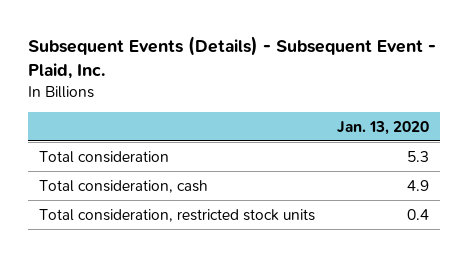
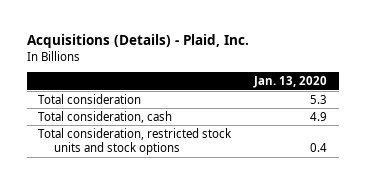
- Subsequent Events (Details) - Subsequent Event - Plaid, Inc.
+ Acquisitions (Details) - Plaid, Inc.
- Total consideration, restricted stock units | 0.4
+ Total consideration, restricted stock units and stock options | 0.4

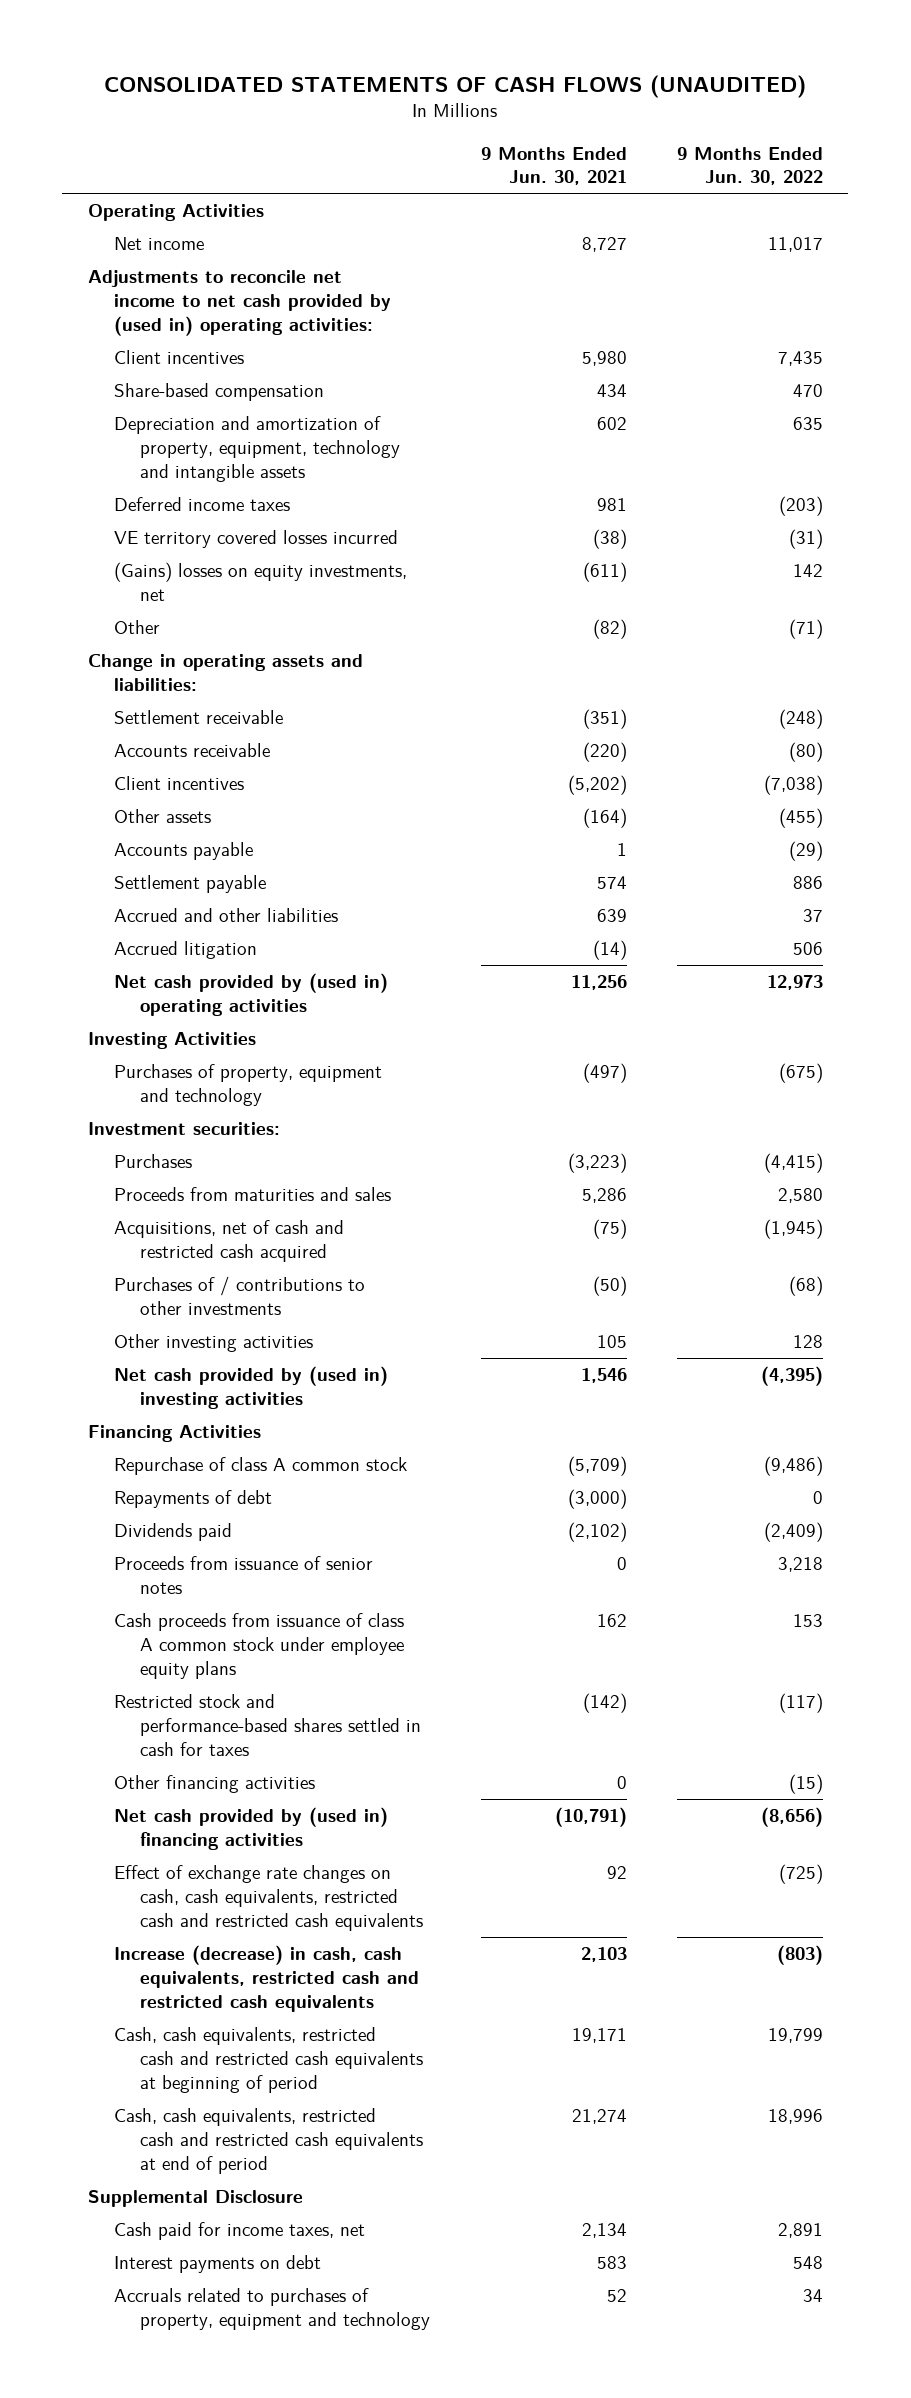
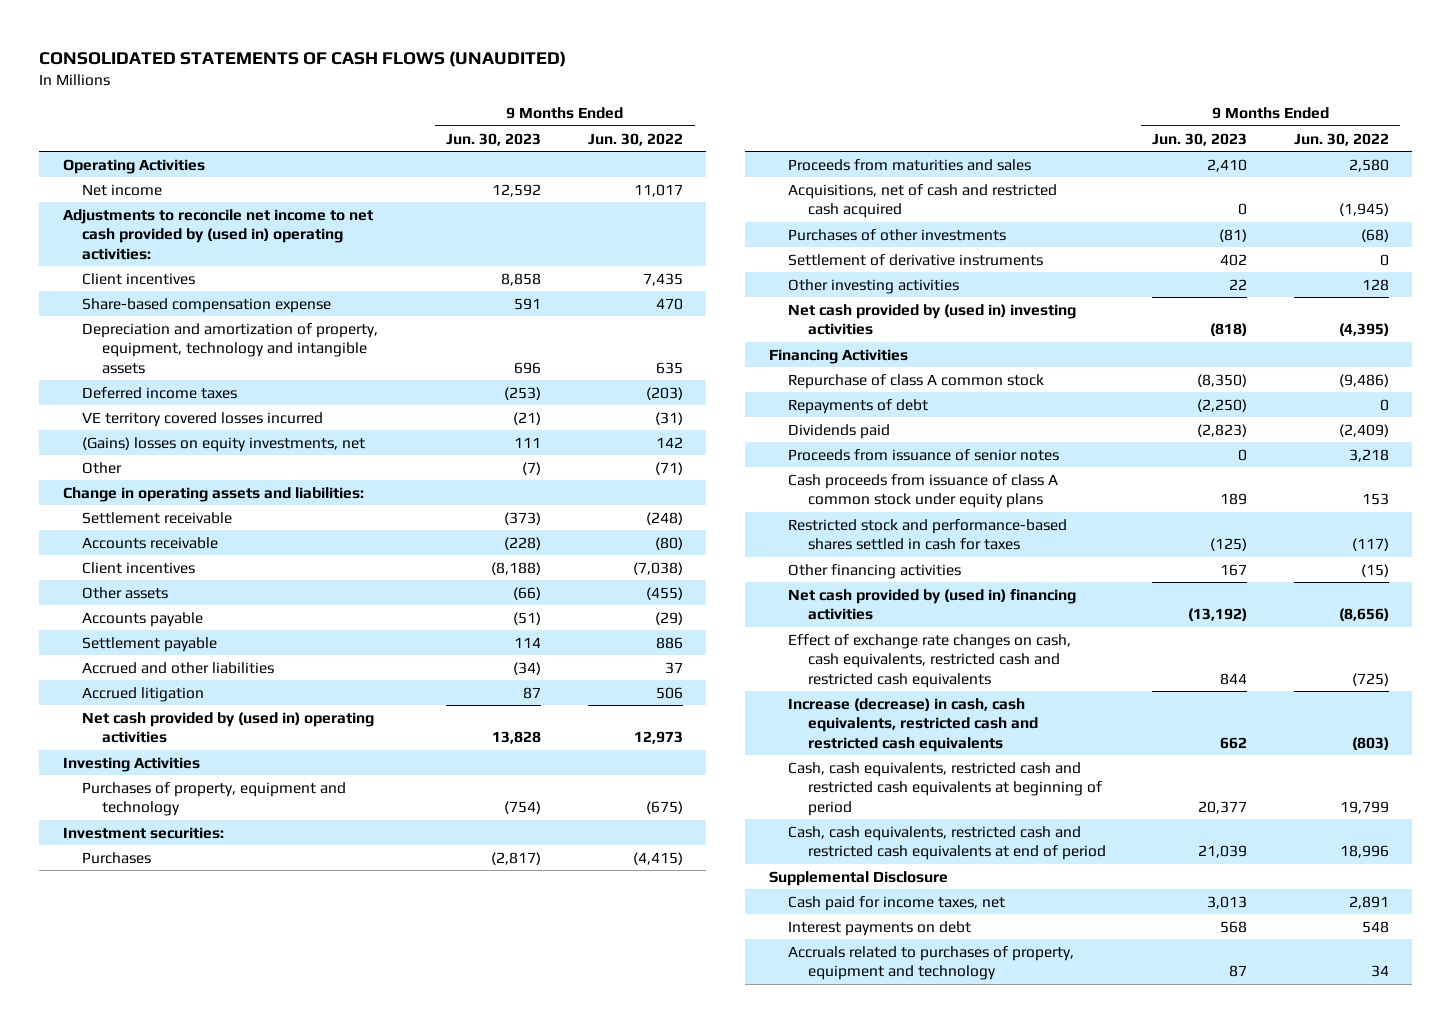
- | 9 Months Ended Jun. 30, 2021 | 9 Months Ended Jun. 30, 2022
+ | 9 Months Ended Jun. 30, 2023 | 9 Months Ended Jun. 30, 2022
- Share-based compensation | 434 | 470
+ Share-based compensation expense | 591 | 470
- Purchases of / contributions to other investments | (50) | (68)
+ Purchases of other investments | (81) | (68)
+ Settlement of derivative instruments | 402 | 0
- Cash proceeds from issuance of class A common stock under employee equity plans | 162 | 153
+ Cash proceeds from issuance of class A common stock under equity plans | 189 | 153

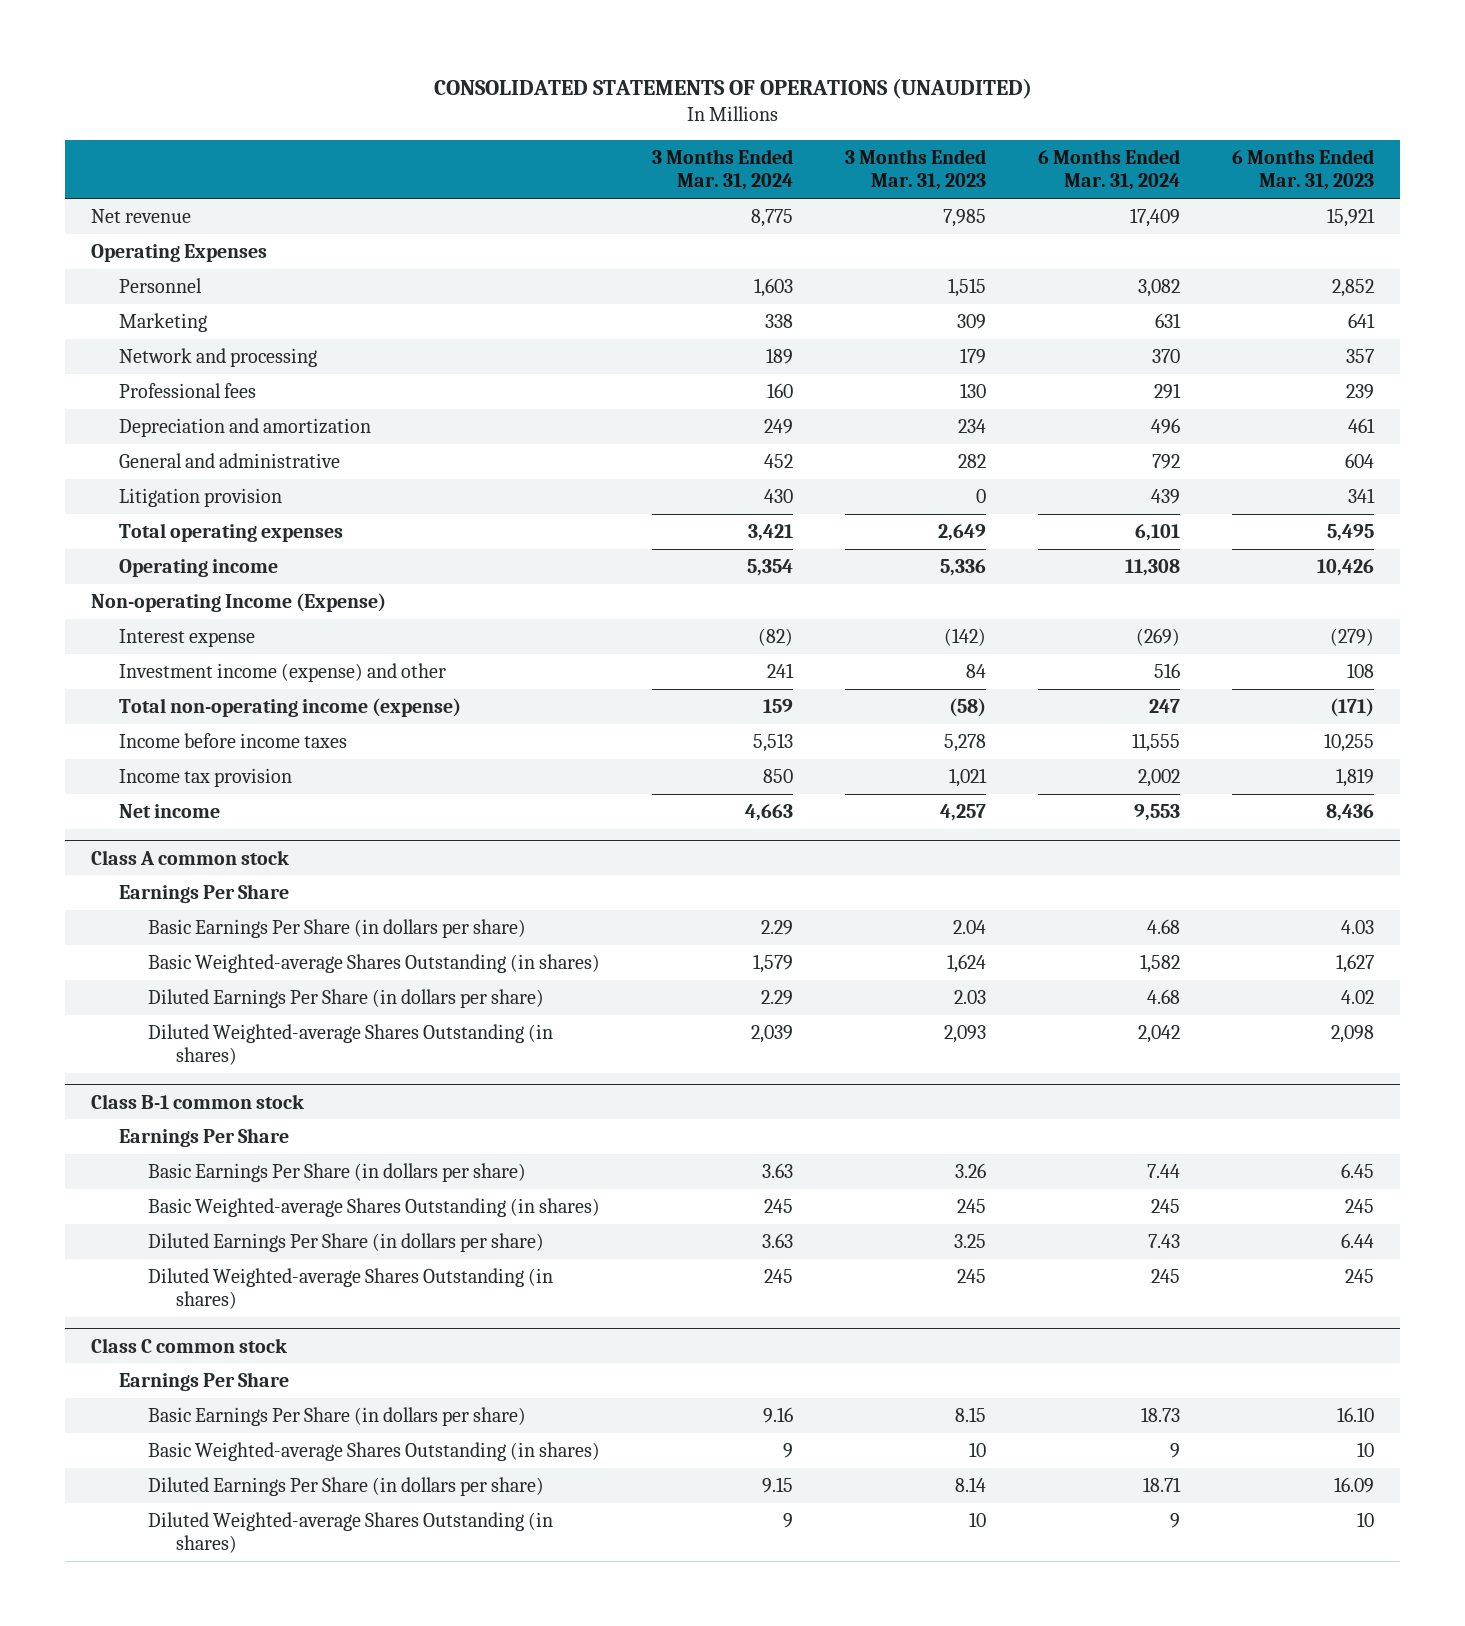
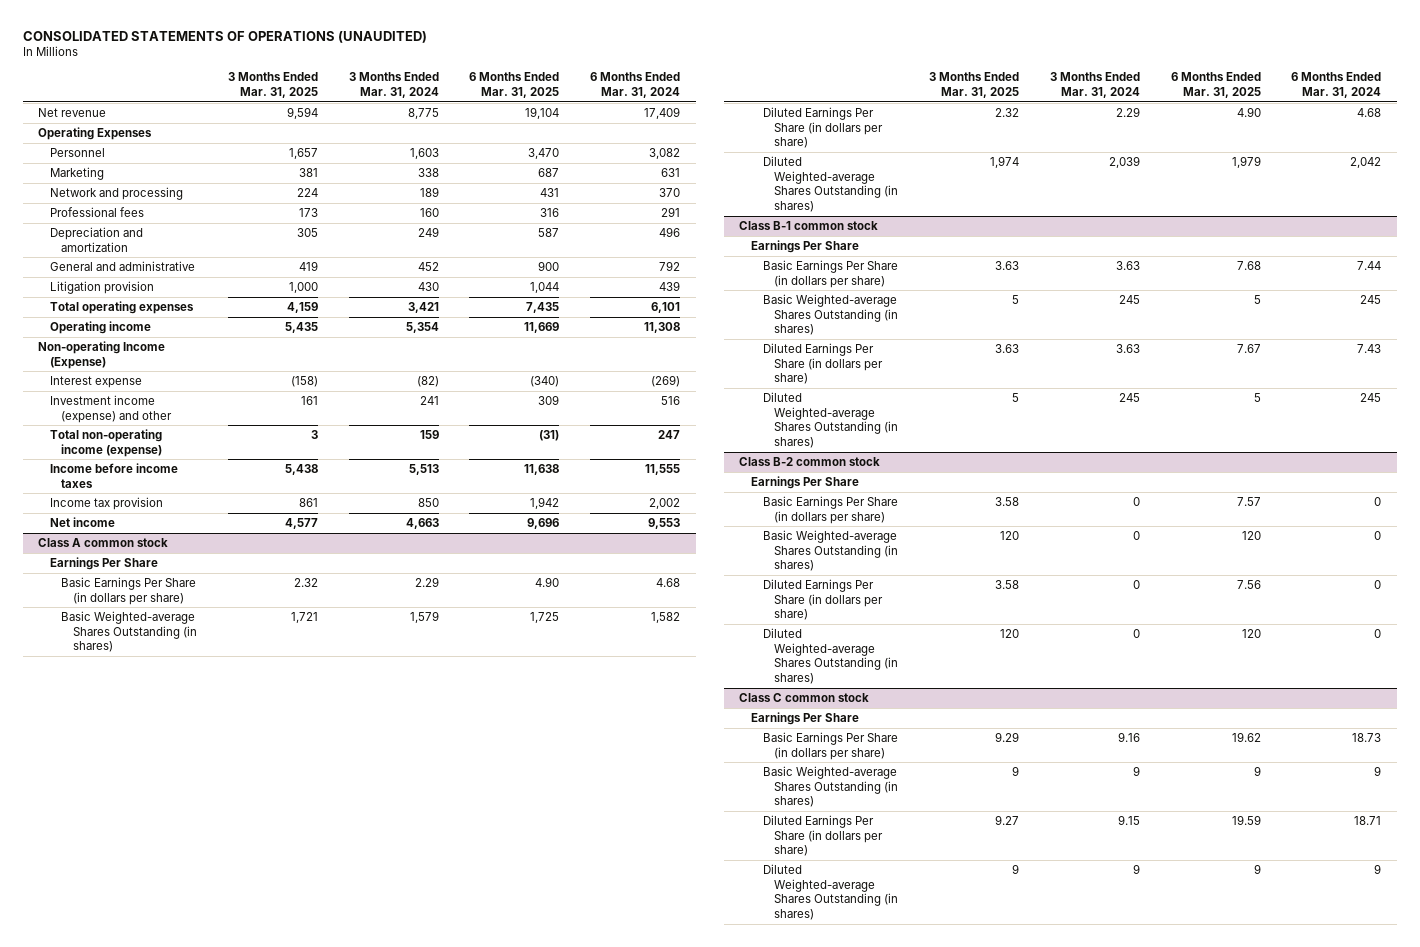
- | 3 Months Ended Mar. 31, 2024 | 3 Months Ended Mar. 31, 2023 | 6 Months Ended Mar. 31, 2024 | 6 Months Ended Mar. 31, 2023
+ | 3 Months Ended Mar. 31, 2025 | 3 Months Ended Mar. 31, 2024 | 6 Months Ended Mar. 31, 2025 | 6 Months Ended Mar. 31, 2024
+ Class B-2 common stock
+ Earnings Per Share
+ Basic Earnings Per Share (in dollars per share) | 3.58 | 0 | 7.57 | 0
+ Basic Weighted-average Shares Outstanding (in shares) | 120 | 0 | 120 | 0
+ Diluted Earnings Per Share (in dollars per share) | 3.58 | 0 | 7.56 | 0
+ Diluted Weighted-average Shares Outstanding (in shares) | 120 | 0 | 120 | 0

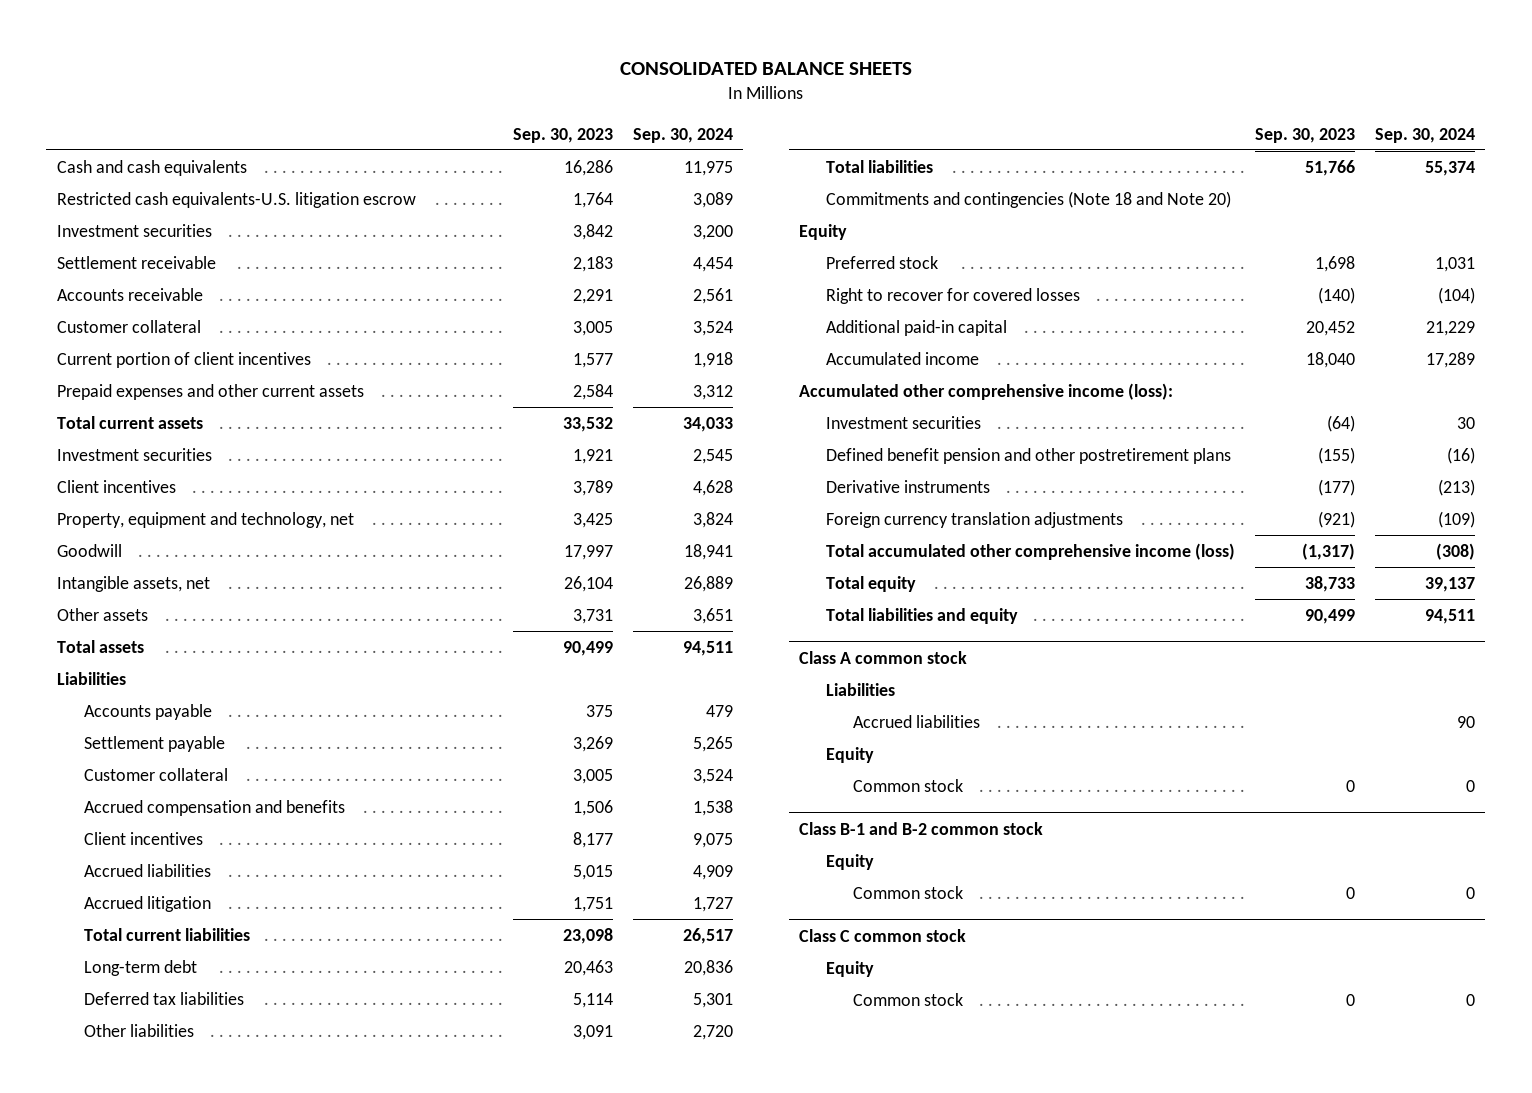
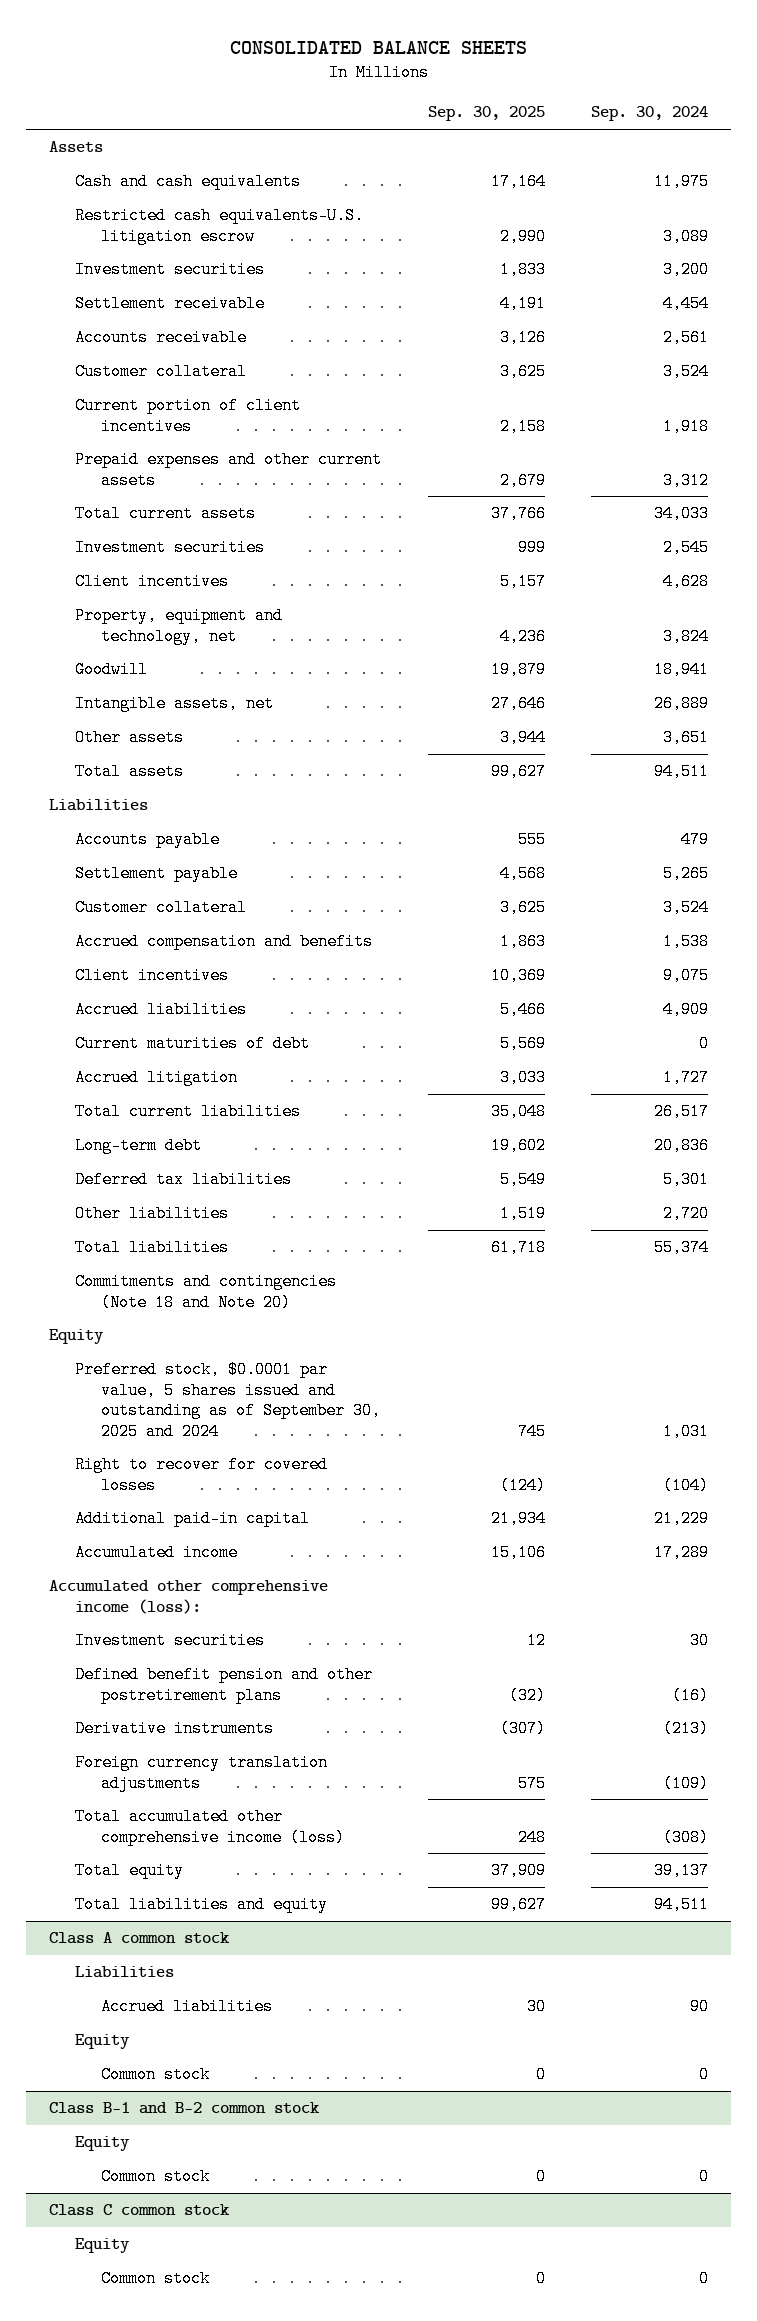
- | Sep. 30, 2023 | Sep. 30, 2024
+ | Sep. 30, 2025 | Sep. 30, 2024
+ Assets
+ Current maturities of debt | 5,569 | 0
- Preferred stock | 1,698 | 1,031
+ Preferred stock, $0.0001 par value, 5 shares issued and outstanding as of September 30, 2025 and 2024 | 745 | 1,031

